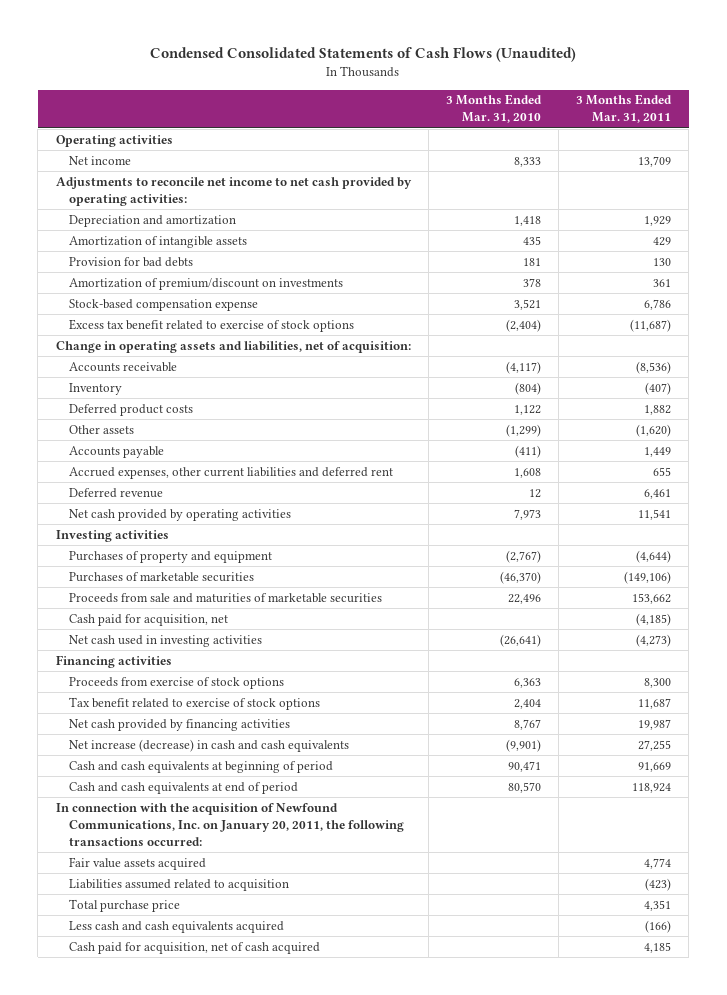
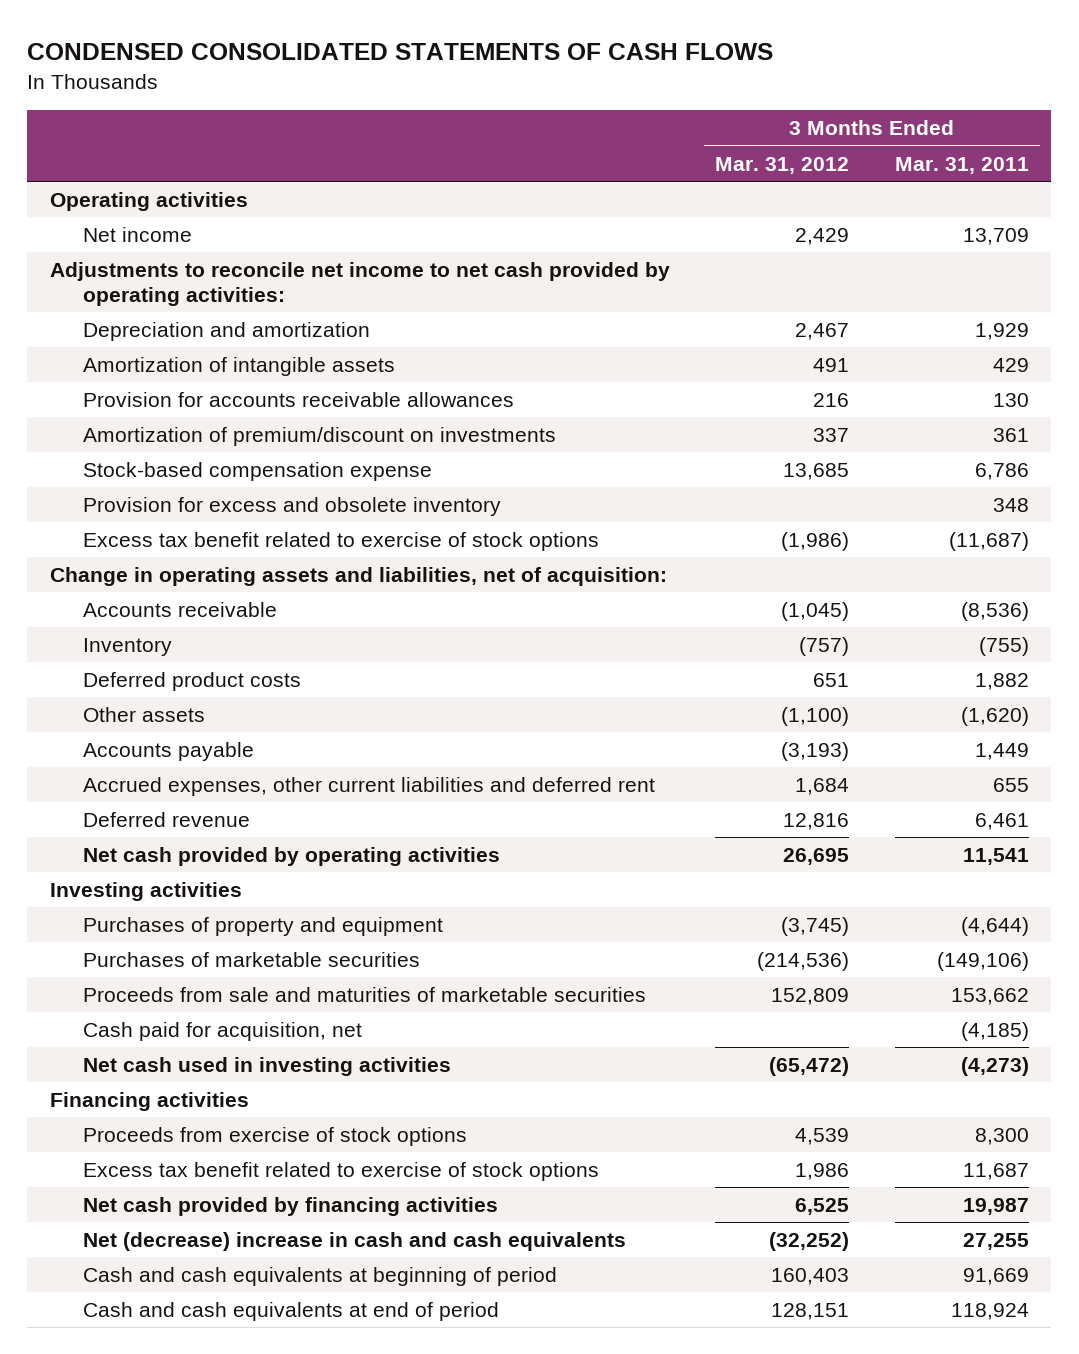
- Condensed Consolidated Statements of Cash Flows (Unaudited)
+ CONDENSED CONSOLIDATED STATEMENTS OF CASH FLOWS
- | 3 Months Ended Mar. 31, 2010 | 3 Months Ended Mar. 31, 2011
+ | 3 Months Ended Mar. 31, 2012 | 3 Months Ended Mar. 31, 2011
- Provision for bad debts | 181 | 130
+ Provision for accounts receivable allowances | 216 | 130
+ Provision for excess and obsolete inventory | | 348
- Inventory | (804) | (407)
+ Inventory | (757) | (755)
- Tax benefit related to exercise of stock options | 2,404 | 11,687
+ Excess tax benefit related to exercise of stock options | 1,986 | 11,687
- Net increase (decrease) in cash and cash equivalents | (9,901) | 27,255
+ Net (decrease) increase in cash and cash equivalents | (32,252) | 27,255
- In connection with the acquisition of Newfound Communications, Inc. on January 20, 2011, the following transactions occurred:
- Fair value assets acquired | | 4,774
- Liabilities assumed related to acquisition | | (423)
- Total purchase price | | 4,351
- Less cash and cash equivalents acquired | | (166)
- Cash paid for acquisition, net of cash acquired | | 4,185

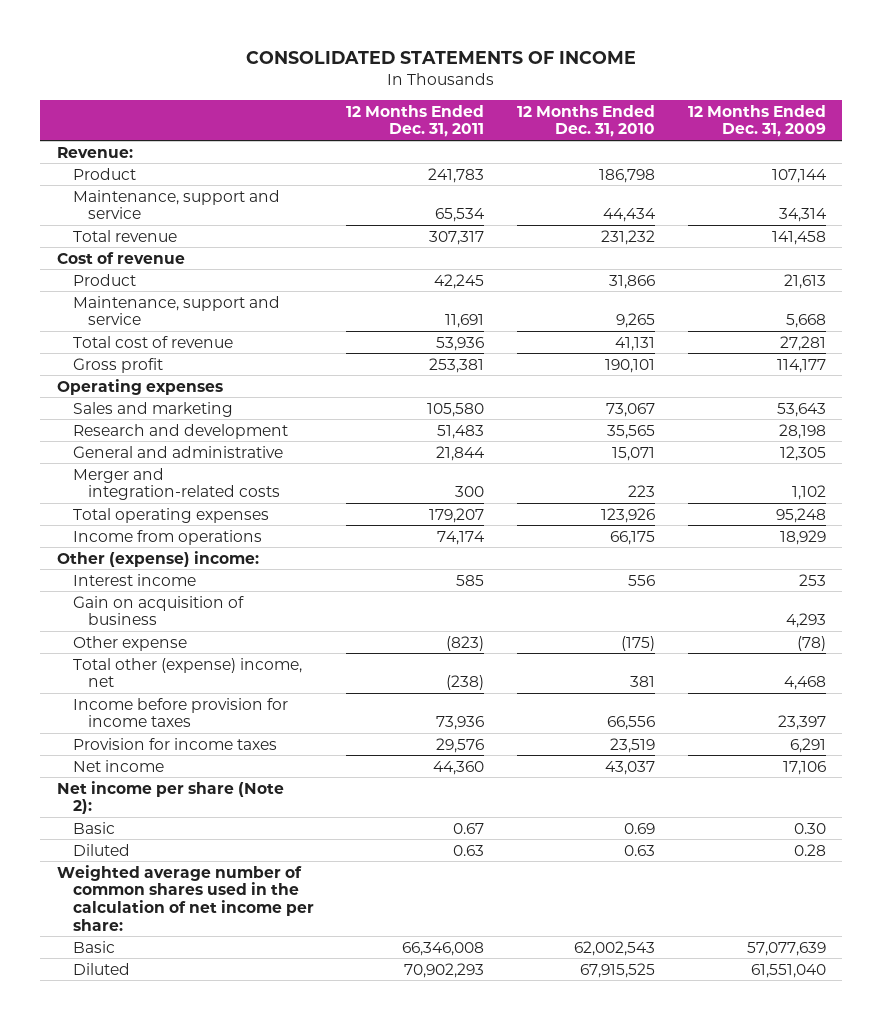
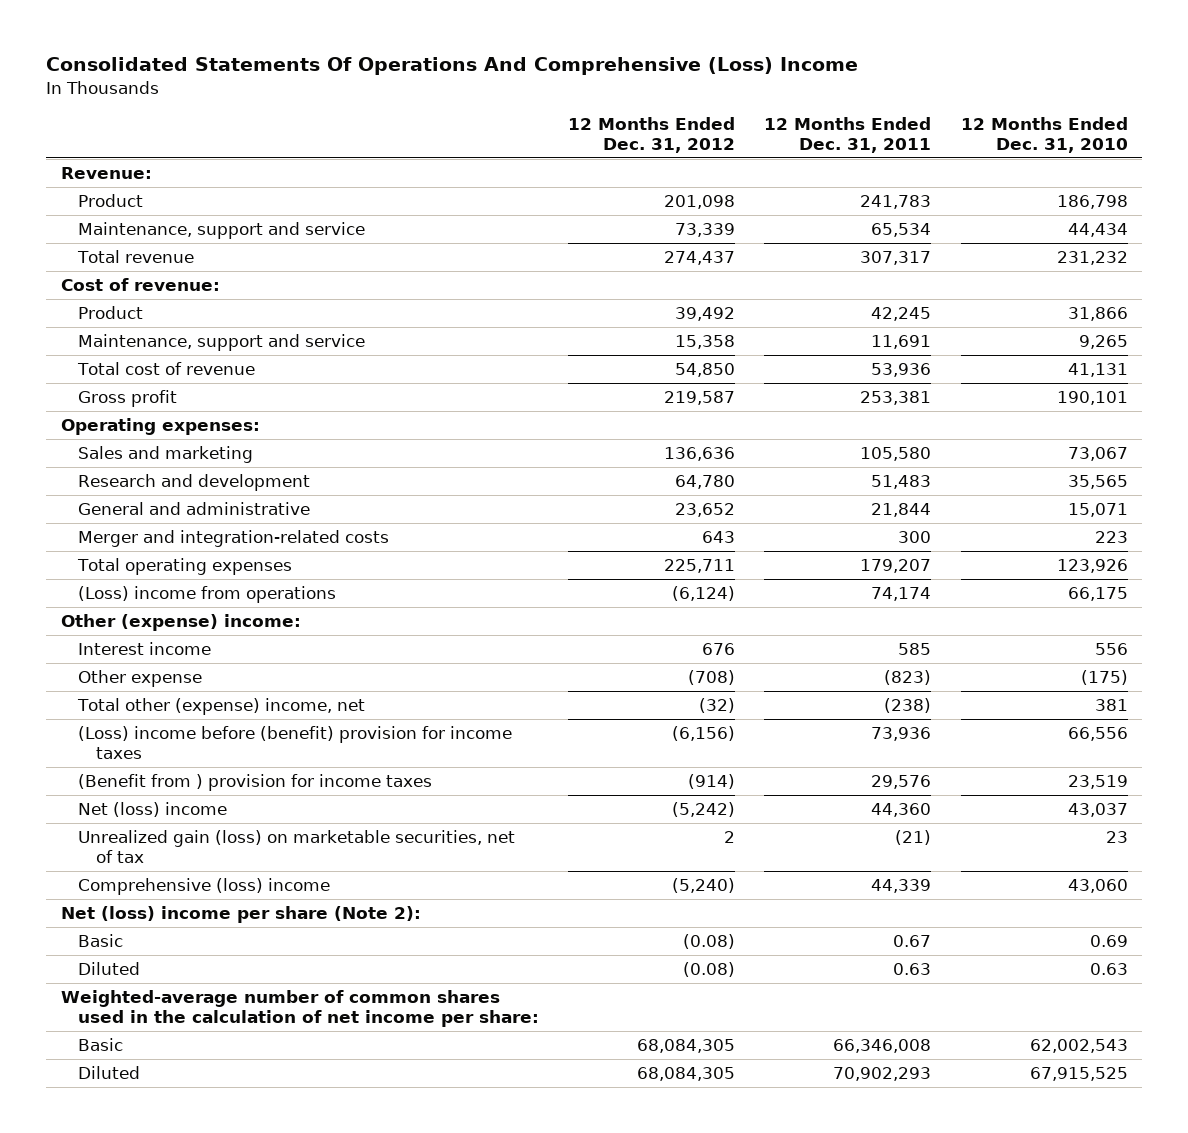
- CONSOLIDATED STATEMENTS OF INCOME
+ Consolidated Statements Of Operations And Comprehensive (Loss) Income
- | 12 Months Ended Dec. 31, 2011 | 12 Months Ended Dec. 31, 2010 | 12 Months Ended Dec. 31, 2009
+ | 12 Months Ended Dec. 31, 2012 | 12 Months Ended Dec. 31, 2011 | 12 Months Ended Dec. 31, 2010
- Cost of revenue
+ Cost of revenue:
- Operating expenses
+ Operating expenses:
- Income from operations | 74,174 | 66,175 | 18,929
+ (Loss) income from operations | (6,124) | 74,174 | 66,175
- Gain on acquisition of business | | | 4,293
- Income before provision for income taxes | 73,936 | 66,556 | 23,397
- Provision for income taxes | 29,576 | 23,519 | 6,291
- Net income | 44,360 | 43,037 | 17,106
- Net income per share (Note 2):
+ (Loss) income before (benefit) provision for income taxes | (6,156) | 73,936 | 66,556
+ (Benefit from ) provision for income taxes | (914) | 29,576 | 23,519
+ Net (loss) income | (5,242) | 44,360 | 43,037
+ Unrealized gain (loss) on marketable securities, net of tax | 2 | (21) | 23
+ Comprehensive (loss) income | (5,240) | 44,339 | 43,060
+ Net (loss) income per share (Note 2):
- Weighted average number of common shares used in the calculation of net income per share:
+ Weighted-average number of common shares used in the calculation of net income per share:

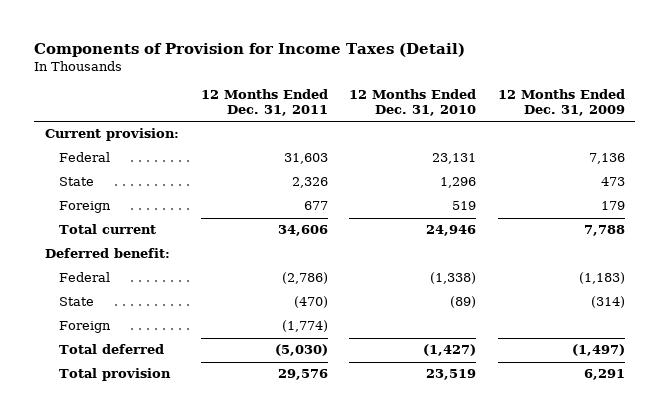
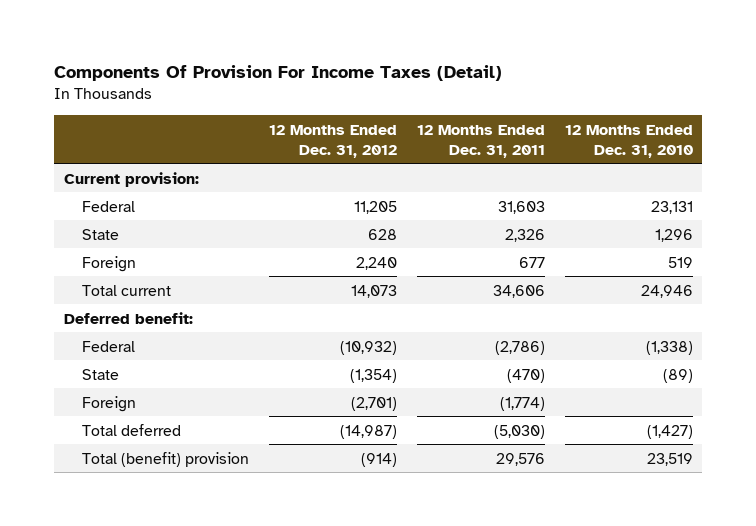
- Components of Provision for Income Taxes (Detail)
+ Components Of Provision For Income Taxes (Detail)
- | 12 Months Ended Dec. 31, 2011 | 12 Months Ended Dec. 31, 2010 | 12 Months Ended Dec. 31, 2009
+ | 12 Months Ended Dec. 31, 2012 | 12 Months Ended Dec. 31, 2011 | 12 Months Ended Dec. 31, 2010
- Total provision | 29,576 | 23,519 | 6,291
+ Total (benefit) provision | (914) | 29,576 | 23,519

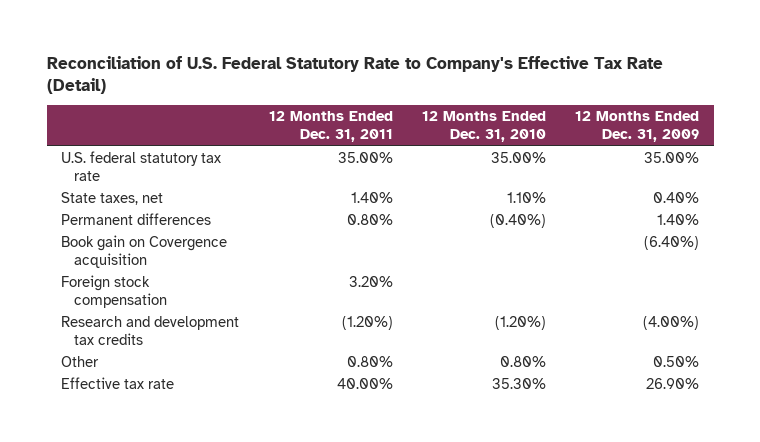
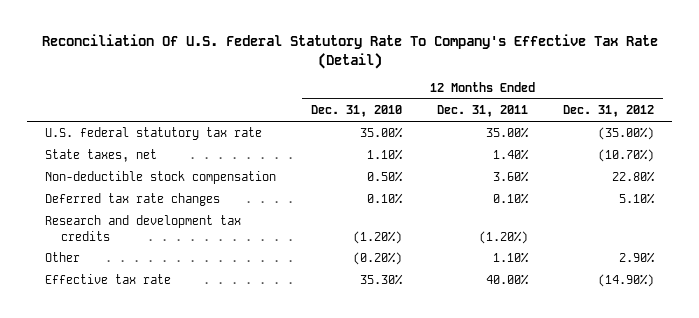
- Reconciliation of U.S. Federal Statutory Rate to Company's Effective Tax Rate (Detail)
+ Reconciliation Of U.S. Federal Statutory Rate To Company's Effective Tax Rate (Detail)
- | 12 Months Ended Dec. 31, 2011 | 12 Months Ended Dec. 31, 2010 | 12 Months Ended Dec. 31, 2009
+ | 12 Months Ended Dec. 31, 2010 | 12 Months Ended Dec. 31, 2011 | 12 Months Ended Dec. 31, 2012
- Permanent differences | 0.80% | (0.40%) | 1.40%
- Book gain on Covergence acquisition | | | (6.40%)
- Foreign stock compensation | 3.20% | |
+ Non-deductible stock compensation | 0.50% | 3.60% | 22.80%
+ Deferred tax rate changes | 0.10% | 0.10% | 5.10%
- Other | 0.80% | 0.80% | 0.50%
+ Other | (0.20%) | 1.10% | 2.90%

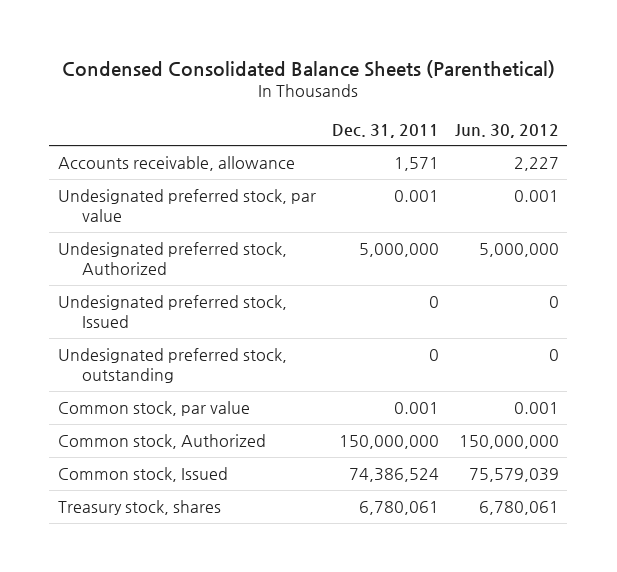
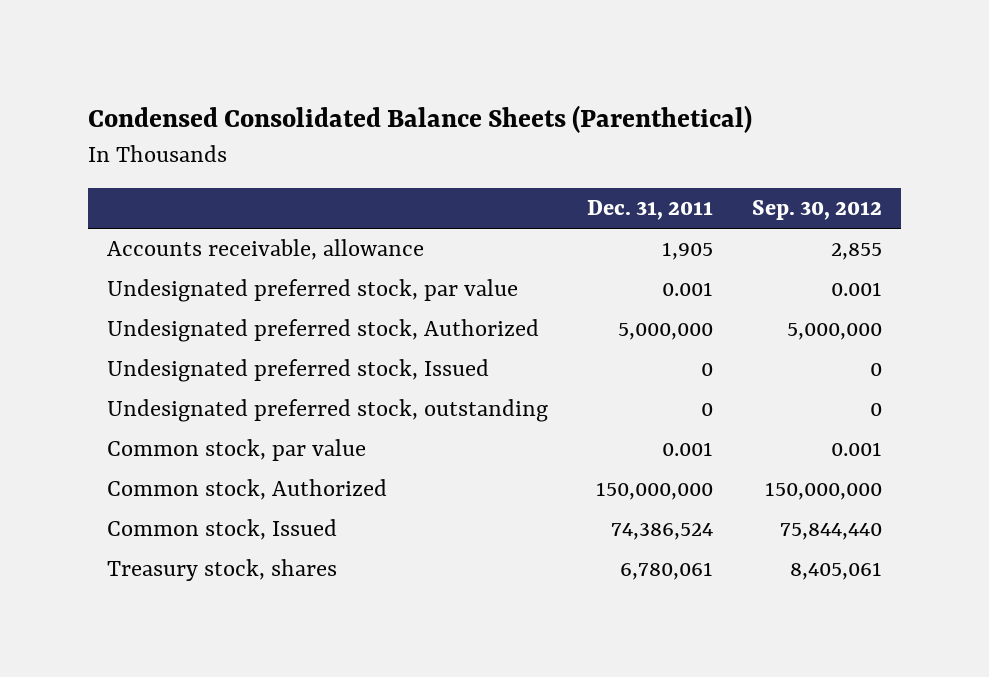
- | Dec. 31, 2011 | Jun. 30, 2012
+ | Dec. 31, 2011 | Sep. 30, 2012
- Accounts receivable, allowance | 1,571 | 2,227
+ Accounts receivable, allowance | 1,905 | 2,855

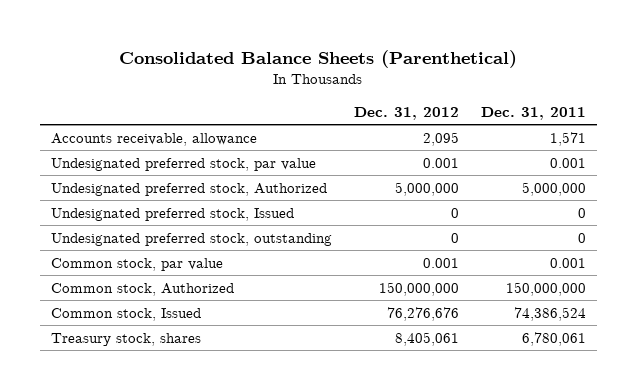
- Condensed Consolidated Balance Sheets (Parenthetical)
+ Consolidated Balance Sheets (Parenthetical)
- | Dec. 31, 2011 | Sep. 30, 2012
+ | Dec. 31, 2012 | Dec. 31, 2011
- Accounts receivable, allowance | 1,905 | 2,855
+ Accounts receivable, allowance | 2,095 | 1,571

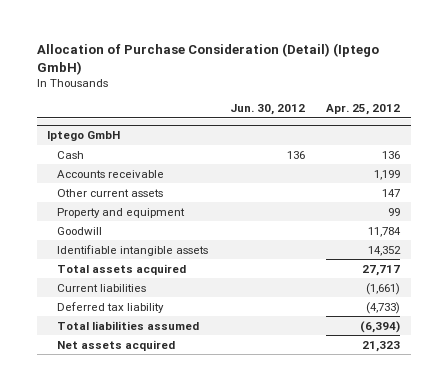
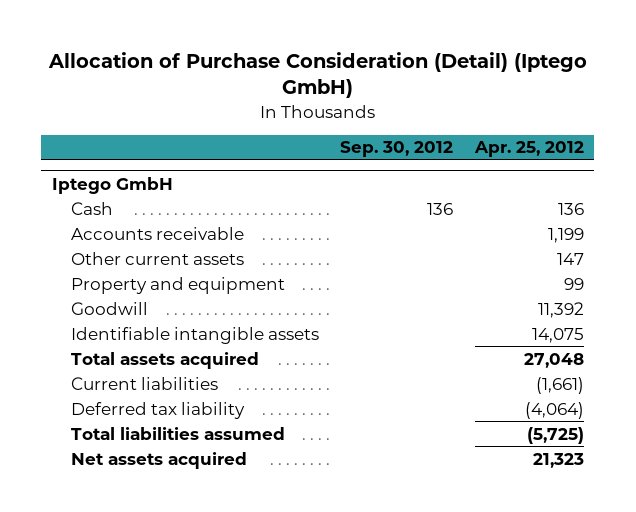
- | Jun. 30, 2012 | Apr. 25, 2012
+ | Sep. 30, 2012 | Apr. 25, 2012
@ Iptego GmbH
- Goodwill | | 11,784
- Identifiable intangible assets | | 14,352
- Total assets acquired | | 27,717
+ Goodwill | | 11,392
+ Identifiable intangible assets | | 14,075
+ Total assets acquired | | 27,048
- Deferred tax liability | | (4,733)
- Total liabilities assumed | | (6,394)
+ Deferred tax liability | | (4,064)
+ Total liabilities assumed | | (5,725)

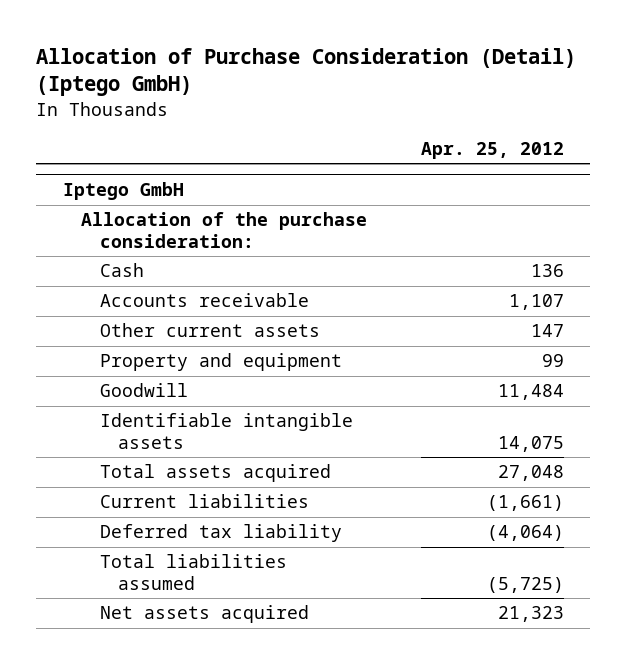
- | Sep. 30, 2012 | Apr. 25, 2012
+ | Apr. 25, 2012
@ Iptego GmbH
+ Allocation of the purchase consideration:
- Accounts receivable | | 1,199
+ Accounts receivable | 1,107
- Goodwill | | 11,392
+ Goodwill | 11,484

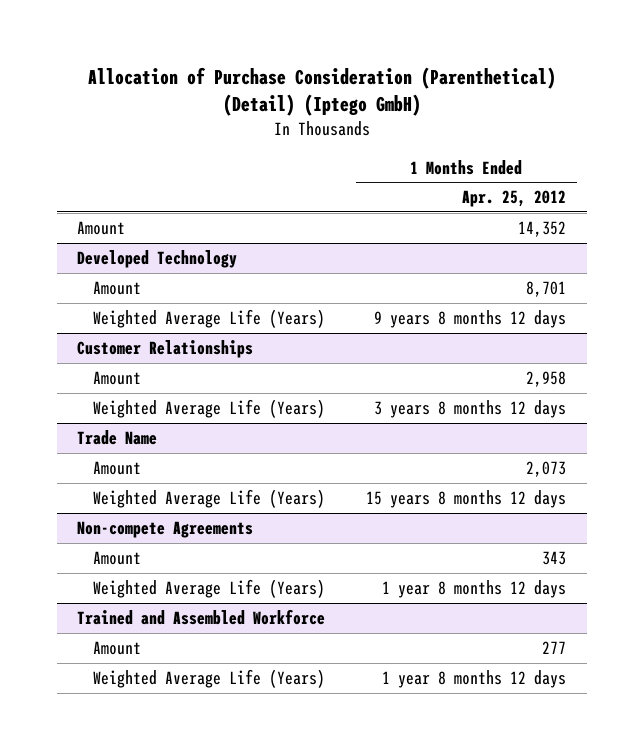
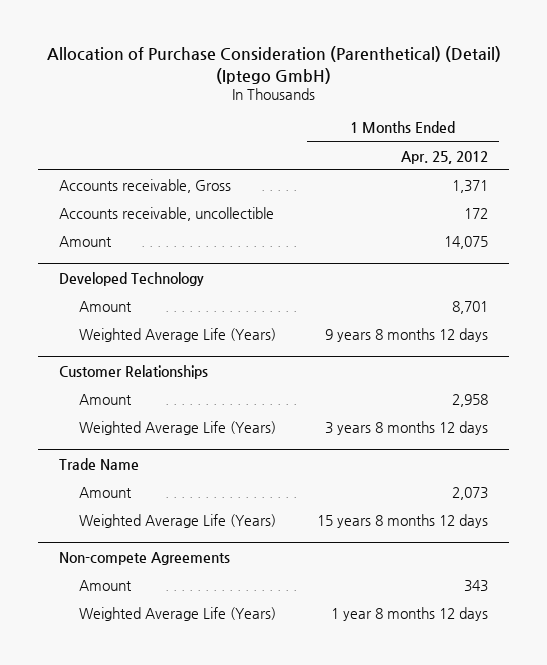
- Amount | 14,352
+ Accounts receivable, Gross | 1,371
+ Accounts receivable, uncollectible | 172
+ Amount | 14,075
- Trained and Assembled Workforce
- Amount | 277
- Weighted Average Life (Years) | 1 year 8 months 12 days

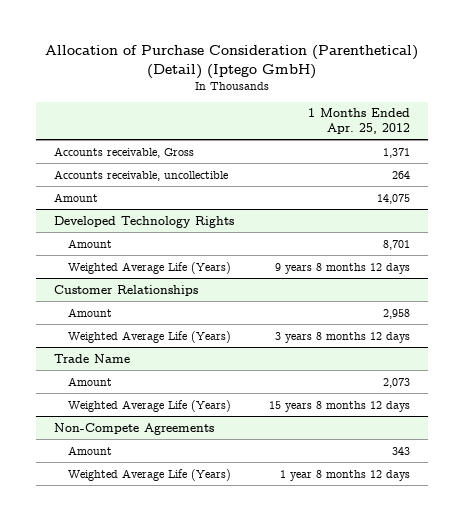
- Accounts receivable, uncollectible | 172
+ Accounts receivable, uncollectible | 264
- Developed Technology
+ Developed Technology Rights
- Non-compete Agreements
+ Non-Compete Agreements

